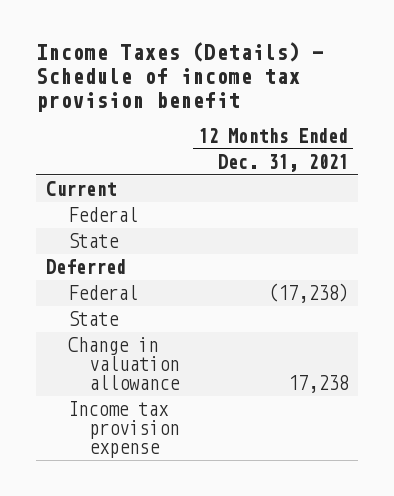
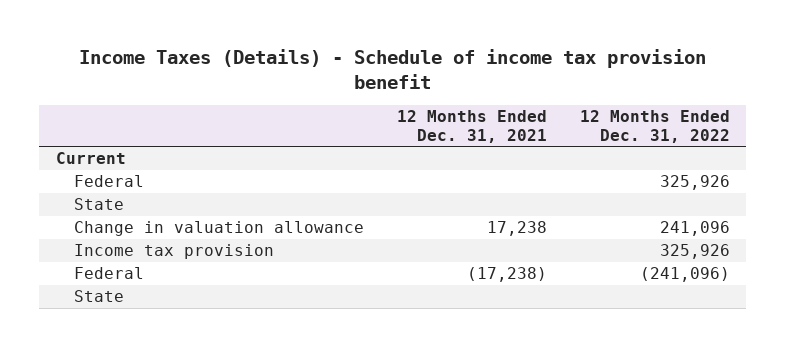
- | 12 Months Ended Dec. 31, 2021
+ | 12 Months Ended Dec. 31, 2021 | 12 Months Ended Dec. 31, 2022
- Deferred
moved up: Change in valuation allowance | 17,238 | 241,096
+ Income tax provision | | 325,926
- Income tax provision expense

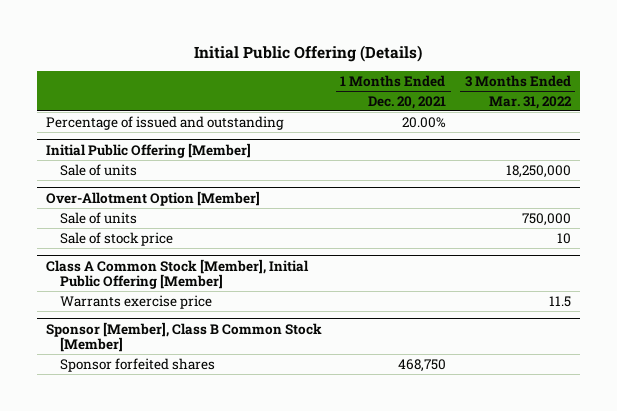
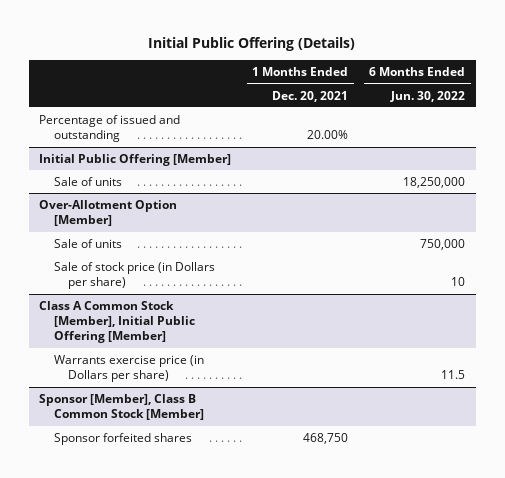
- | 1 Months Ended Dec. 20, 2021 | 3 Months Ended Mar. 31, 2022
+ | 1 Months Ended Dec. 20, 2021 | 6 Months Ended Jun. 30, 2022
@ Over-Allotment Option [Member]
- Sale of stock price | | 10
+ Sale of stock price (in Dollars per share) | | 10
@ Class A Common Stock [Member], Initial Public Offering [Member]
- Warrants exercise price | | 11.5
+ Warrants exercise price (in Dollars per share) | | 11.5

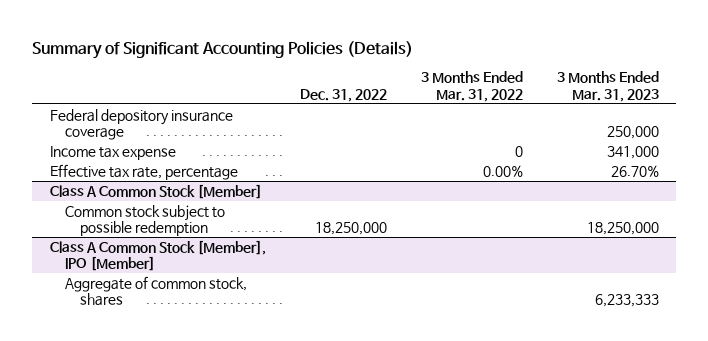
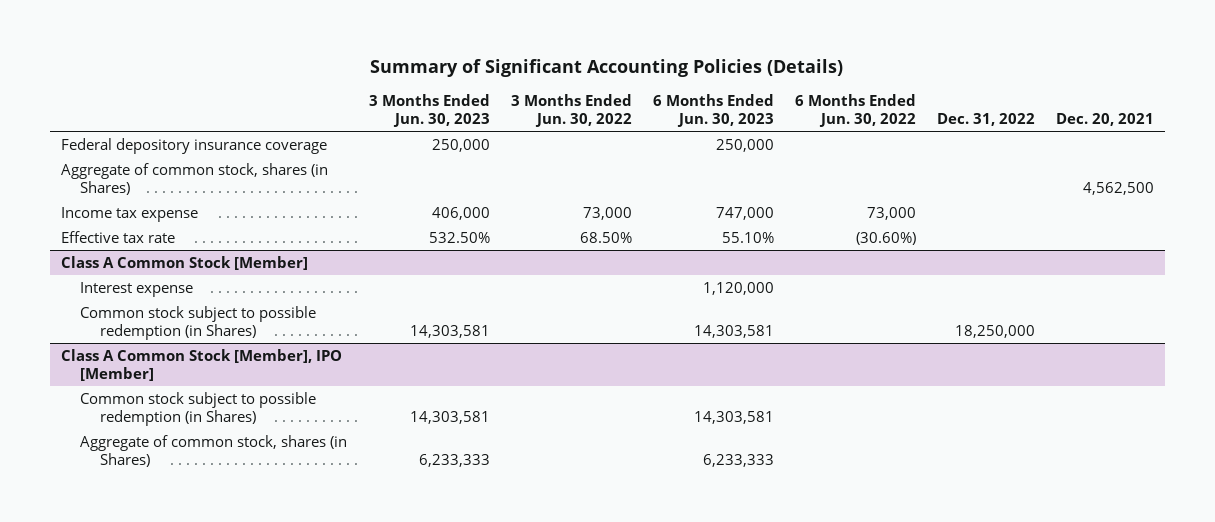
- | Dec. 31, 2022 | 3 Months Ended Mar. 31, 2022 | 3 Months Ended Mar. 31, 2023
+ | 3 Months Ended Jun. 30, 2023 | 3 Months Ended Jun. 30, 2022 | 6 Months Ended Jun. 30, 2023 | 6 Months Ended Jun. 30, 2022 | Dec. 31, 2022 | Dec. 20, 2021
+ Aggregate of common stock, shares (in Shares) | | | | | | 4,562,500
- Effective tax rate, percentage | | 0.00% | 26.70%
+ Effective tax rate | 532.50% | 68.50% | 55.10% | (30.60%) | |
@ Class A Common Stock [Member]
- Common stock subject to possible redemption | 18,250,000 | | 18,250,000
+ Interest expense | | | 1,120,000 | | |
+ Common stock subject to possible redemption (in Shares) | 14,303,581 | | 14,303,581 | | 18,250,000 |
@ Class A Common Stock [Member], IPO [Member]
- Aggregate of common stock, shares | | | 6,233,333
+ Common stock subject to possible redemption (in Shares) | 14,303,581 | | 14,303,581 | | |
+ Aggregate of common stock, shares (in Shares) | 6,233,333 | | 6,233,333 | | |

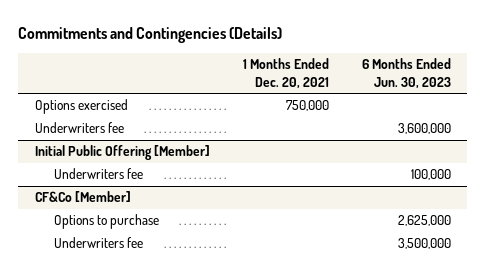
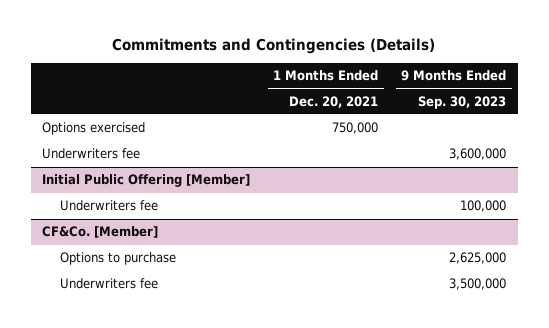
- | 1 Months Ended Dec. 20, 2021 | 6 Months Ended Jun. 30, 2023
+ | 1 Months Ended Dec. 20, 2021 | 9 Months Ended Sep. 30, 2023
- CF&Co [Member]
+ CF&Co. [Member]

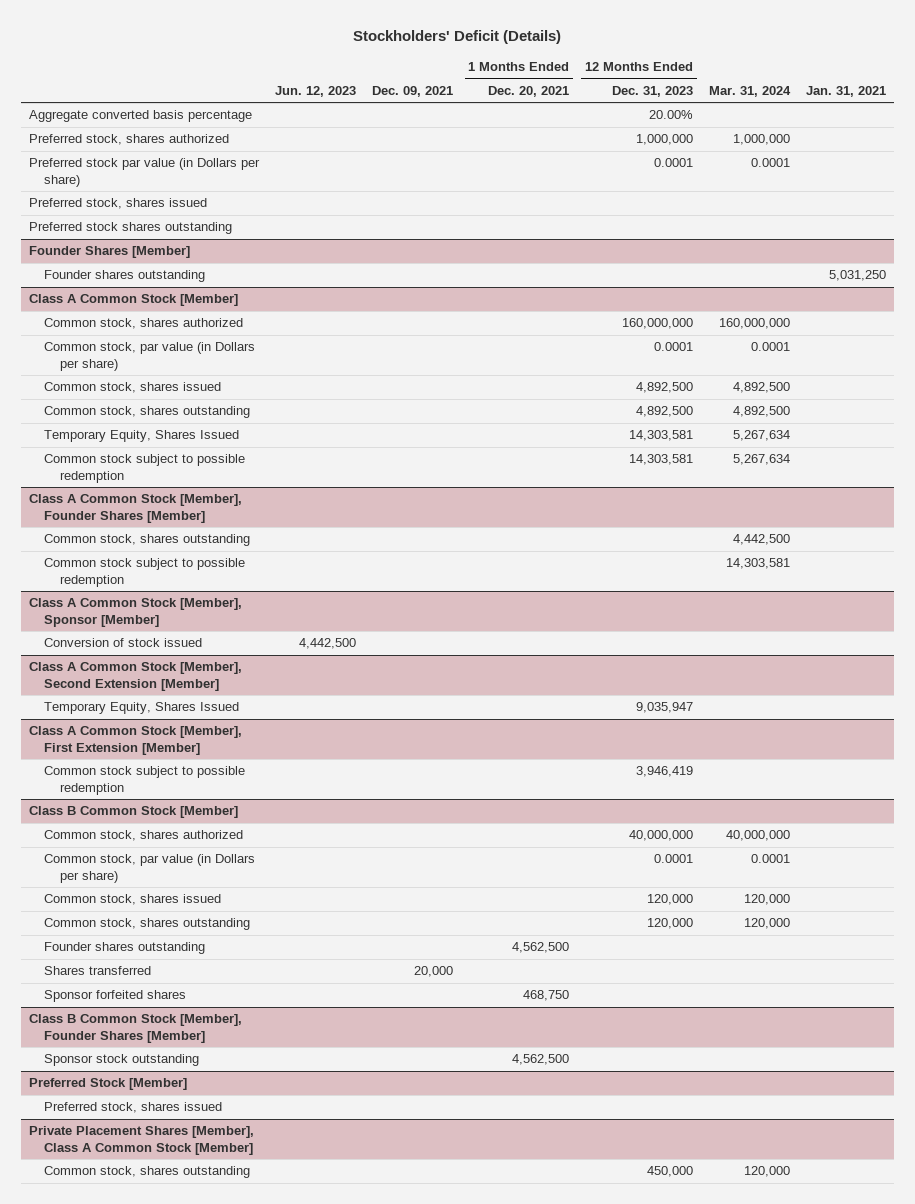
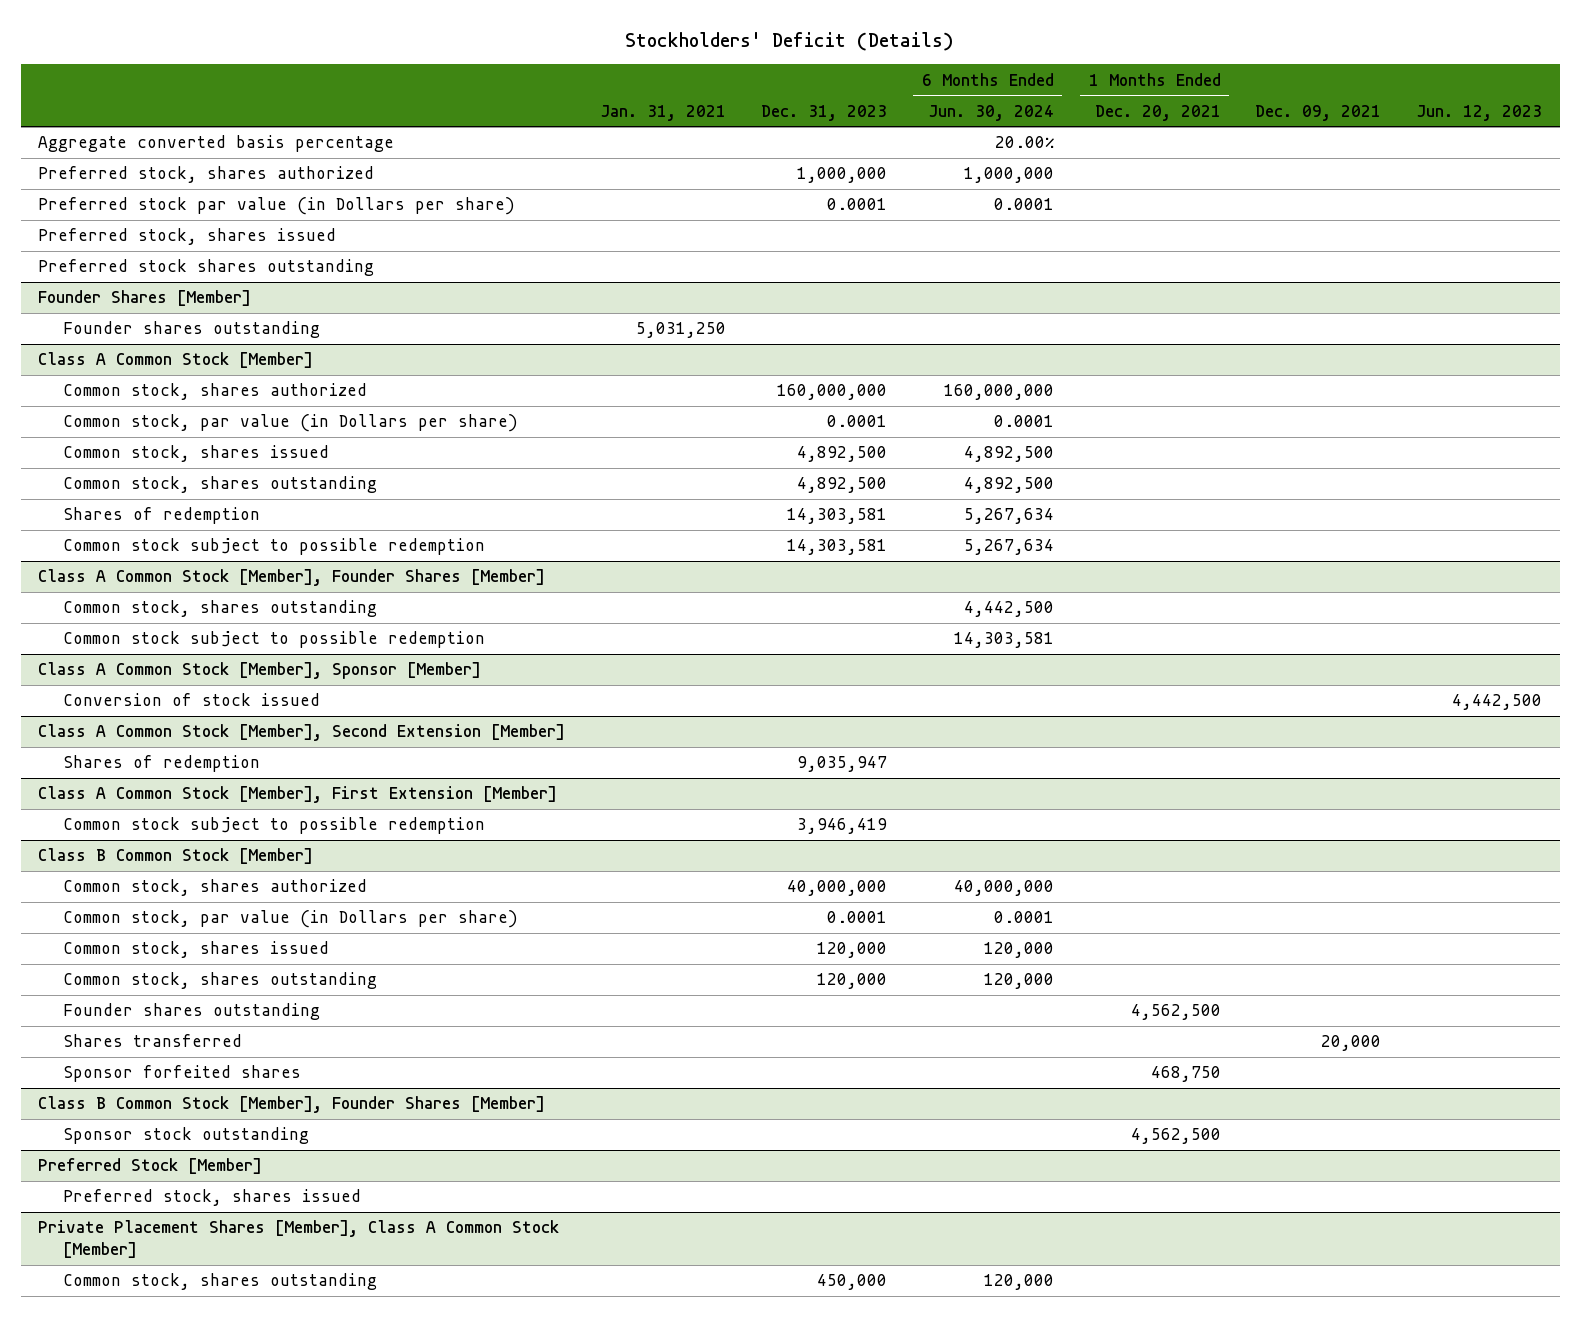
- | Jun. 12, 2023 | Dec. 09, 2021 | 1 Months Ended Dec. 20, 2021 | 12 Months Ended Dec. 31, 2023 | Mar. 31, 2024 | Jan. 31, 2021
+ | Jan. 31, 2021 | Dec. 31, 2023 | 6 Months Ended Jun. 30, 2024 | 1 Months Ended Dec. 20, 2021 | Dec. 09, 2021 | Jun. 12, 2023
@ Class A Common Stock [Member]
- Temporary Equity, Shares Issued | | | | 14,303,581 | 5,267,634 |
+ Shares of redemption | | 14,303,581 | 5,267,634 | | |
@ Class A Common Stock [Member], Second Extension [Member]
- Temporary Equity, Shares Issued | | | | 9,035,947 | |
+ Shares of redemption | | 9,035,947 | | | |

